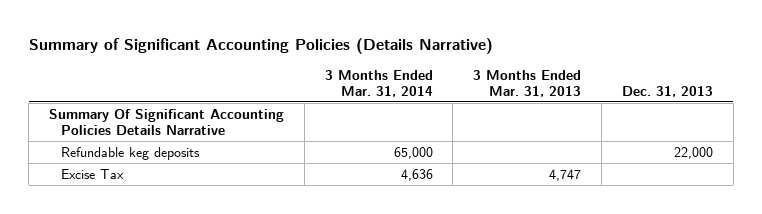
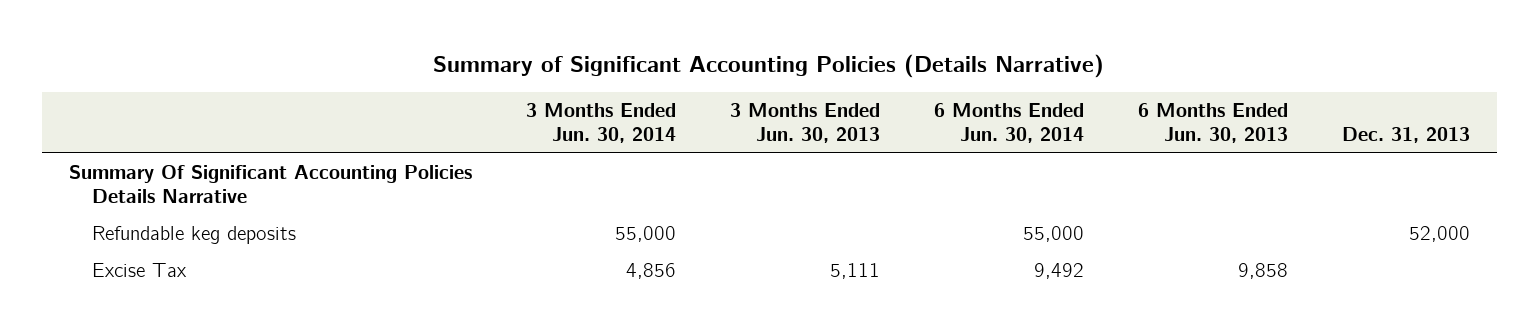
- | 3 Months Ended Mar. 31, 2014 | 3 Months Ended Mar. 31, 2013 | Dec. 31, 2013
+ | 3 Months Ended Jun. 30, 2014 | 3 Months Ended Jun. 30, 2013 | 6 Months Ended Jun. 30, 2014 | 6 Months Ended Jun. 30, 2013 | Dec. 31, 2013
- Refundable keg deposits | 65,000 | | 22,000
+ Refundable keg deposits | 55,000 | | 55,000 | | 52,000

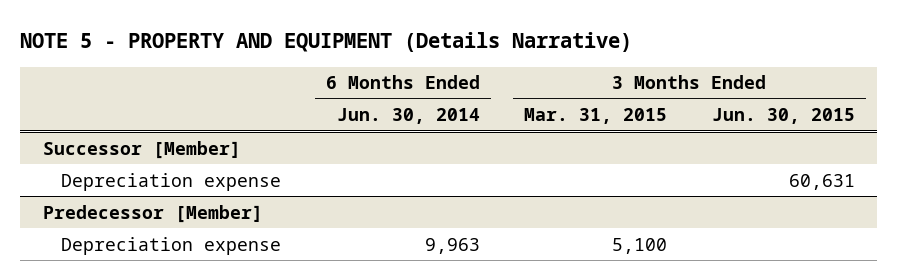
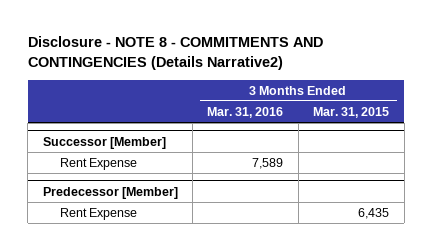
- NOTE 5 - PROPERTY AND EQUIPMENT (Details Narrative)
+ Disclosure - NOTE 8 - COMMITMENTS AND CONTINGENCIES (Details Narrative2)
- | 6 Months Ended Jun. 30, 2014 | 3 Months Ended Mar. 31, 2015 | 3 Months Ended Jun. 30, 2015
+ | 3 Months Ended Mar. 31, 2016 | 3 Months Ended Mar. 31, 2015
@ Successor [Member]
- Depreciation expense | | | 60,631
+ Rent Expense | 7,589 |
@ Predecessor [Member]
- Depreciation expense | 9,963 | 5,100 |
+ Rent Expense | | 6,435

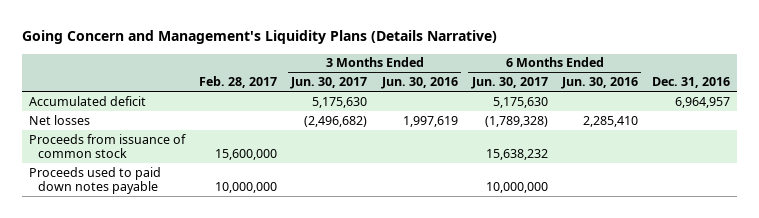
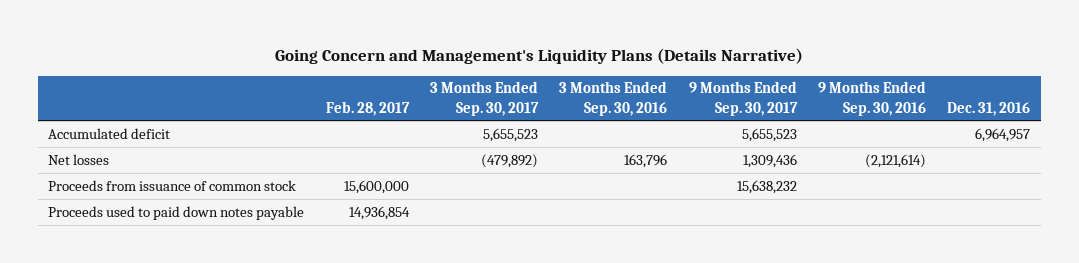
- | Feb. 28, 2017 | 3 Months Ended Jun. 30, 2017 | 3 Months Ended Jun. 30, 2016 | 6 Months Ended Jun. 30, 2017 | 6 Months Ended Jun. 30, 2016 | Dec. 31, 2016
+ | Feb. 28, 2017 | 3 Months Ended Sep. 30, 2017 | 3 Months Ended Sep. 30, 2016 | 9 Months Ended Sep. 30, 2017 | 9 Months Ended Sep. 30, 2016 | Dec. 31, 2016
- Proceeds used to paid down notes payable | 10,000,000 | | | 10,000,000 | |
+ Proceeds used to paid down notes payable | 14,936,854 | | | | |

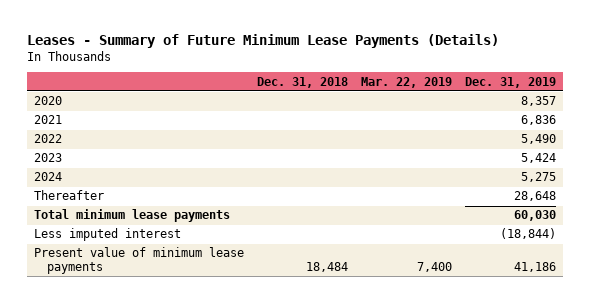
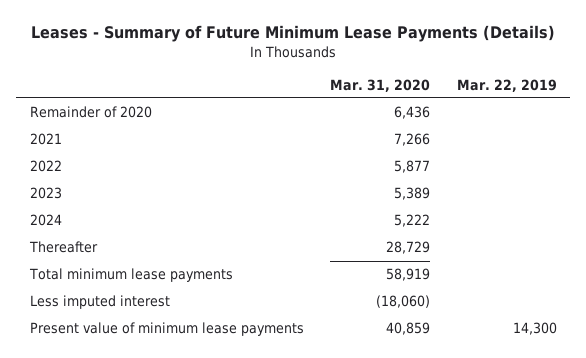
- | Dec. 31, 2018 | Mar. 22, 2019 | Dec. 31, 2019
+ | Mar. 31, 2020 | Mar. 22, 2019
- 2020 | | | 8,357
+ Remainder of 2020 | 6,436 |
- Present value of minimum lease payments | 18,484 | 7,400 | 41,186
+ Present value of minimum lease payments | 40,859 | 14,300

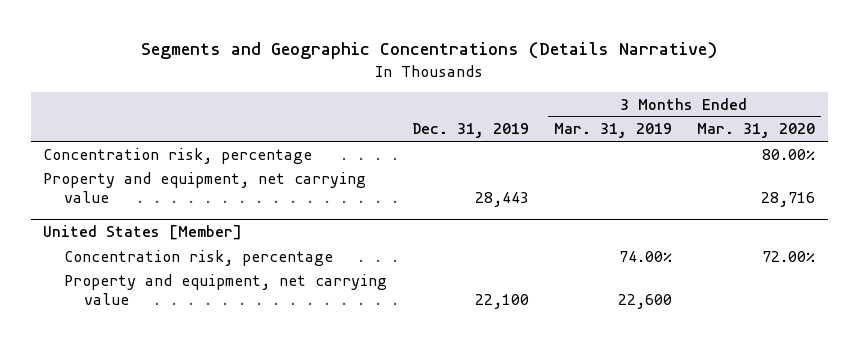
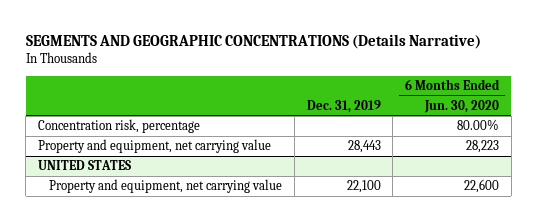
- Segments and Geographic Concentrations (Details Narrative)
+ SEGMENTS AND GEOGRAPHIC CONCENTRATIONS (Details Narrative)
- | Dec. 31, 2019 | 3 Months Ended Mar. 31, 2019 | 3 Months Ended Mar. 31, 2020
+ | Dec. 31, 2019 | 6 Months Ended Jun. 30, 2020
- United States [Member]
- Concentration risk, percentage | | 74.00% | 72.00%
+ UNITED STATES

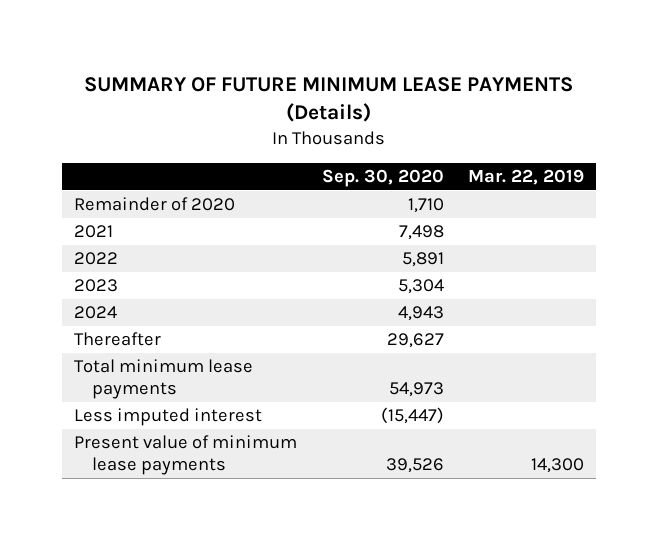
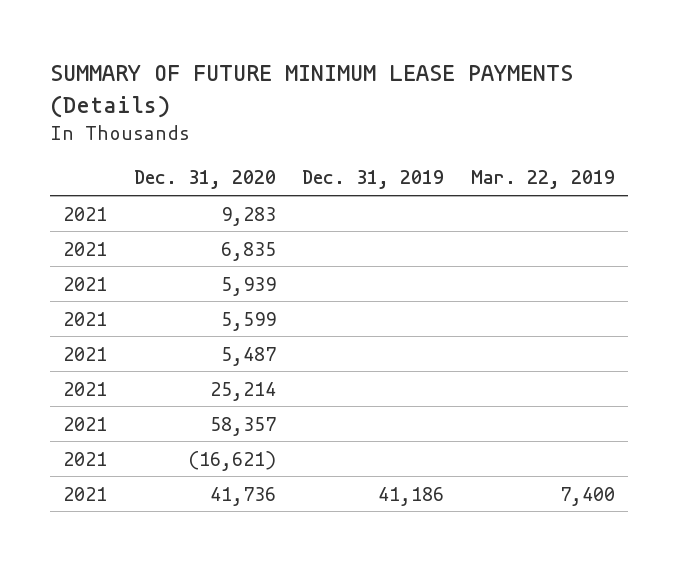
- | Sep. 30, 2020 | Mar. 22, 2019
+ | Dec. 31, 2020 | Dec. 31, 2019 | Mar. 22, 2019
- Remainder of 2020 | 1,710 |
- 2022 | 5,891 |
- 2023 | 5,304 |
- 2024 | 4,943 |
- Thereafter | 29,627 |
- Total minimum lease payments | 54,973 |
- Less imputed interest | (15,447) |
- Present value of minimum lease payments | 39,526 | 14,300
+ 2021 | 6,835 | |
+ 2021 | 5,939 | |
+ 2021 | 5,599 | |
+ 2021 | 5,487 | |
+ 2021 | 25,214 | |
+ 2021 | 58,357 | |
+ 2021 | (16,621) | |
+ 2021 | 41,736 | 41,186 | 7,400

